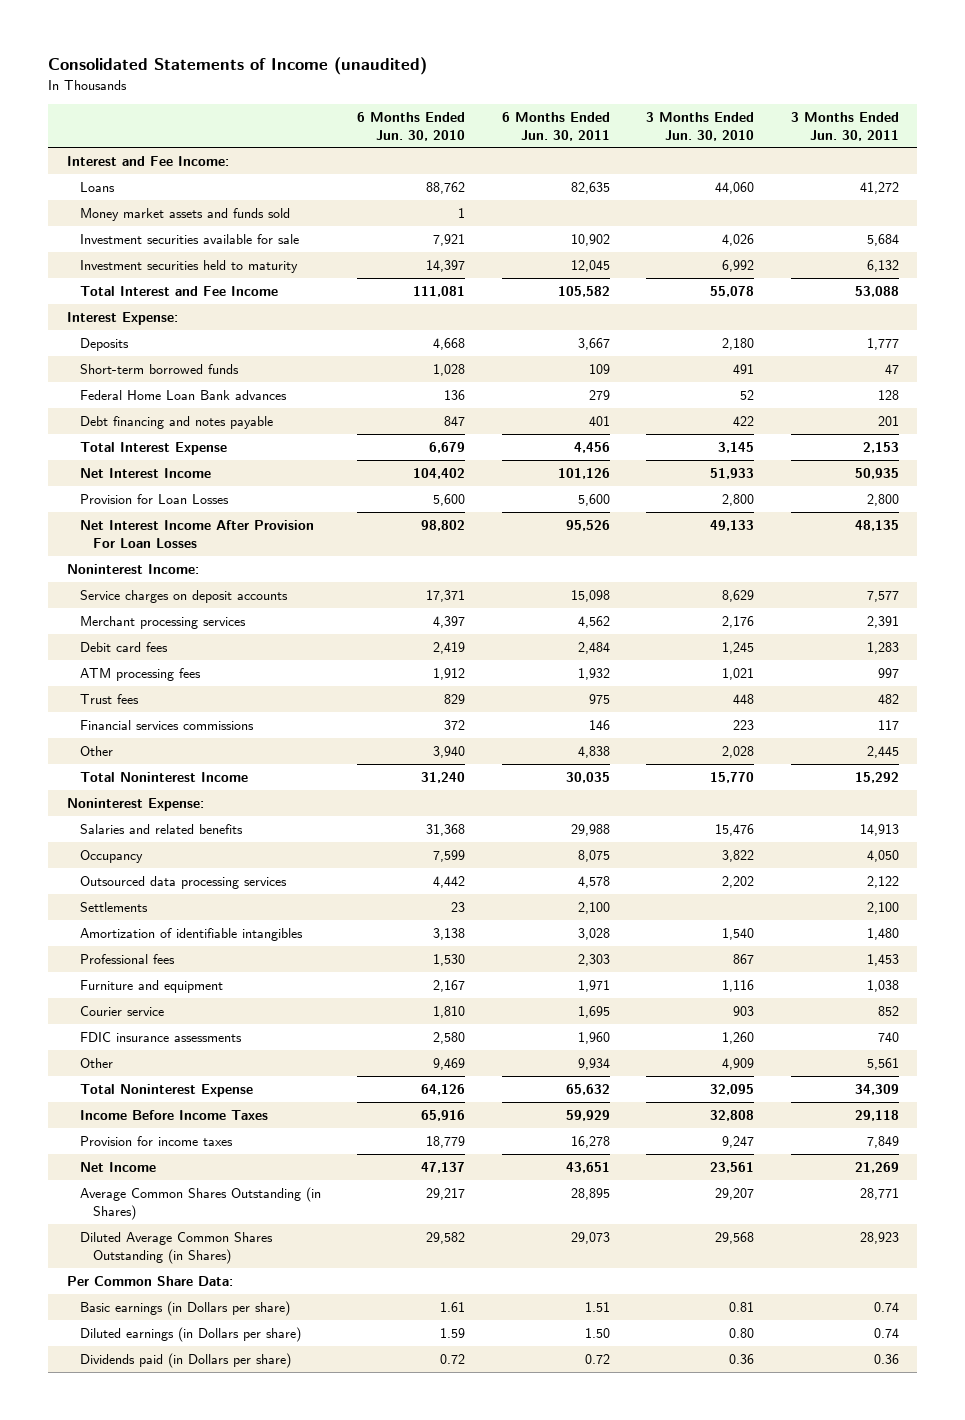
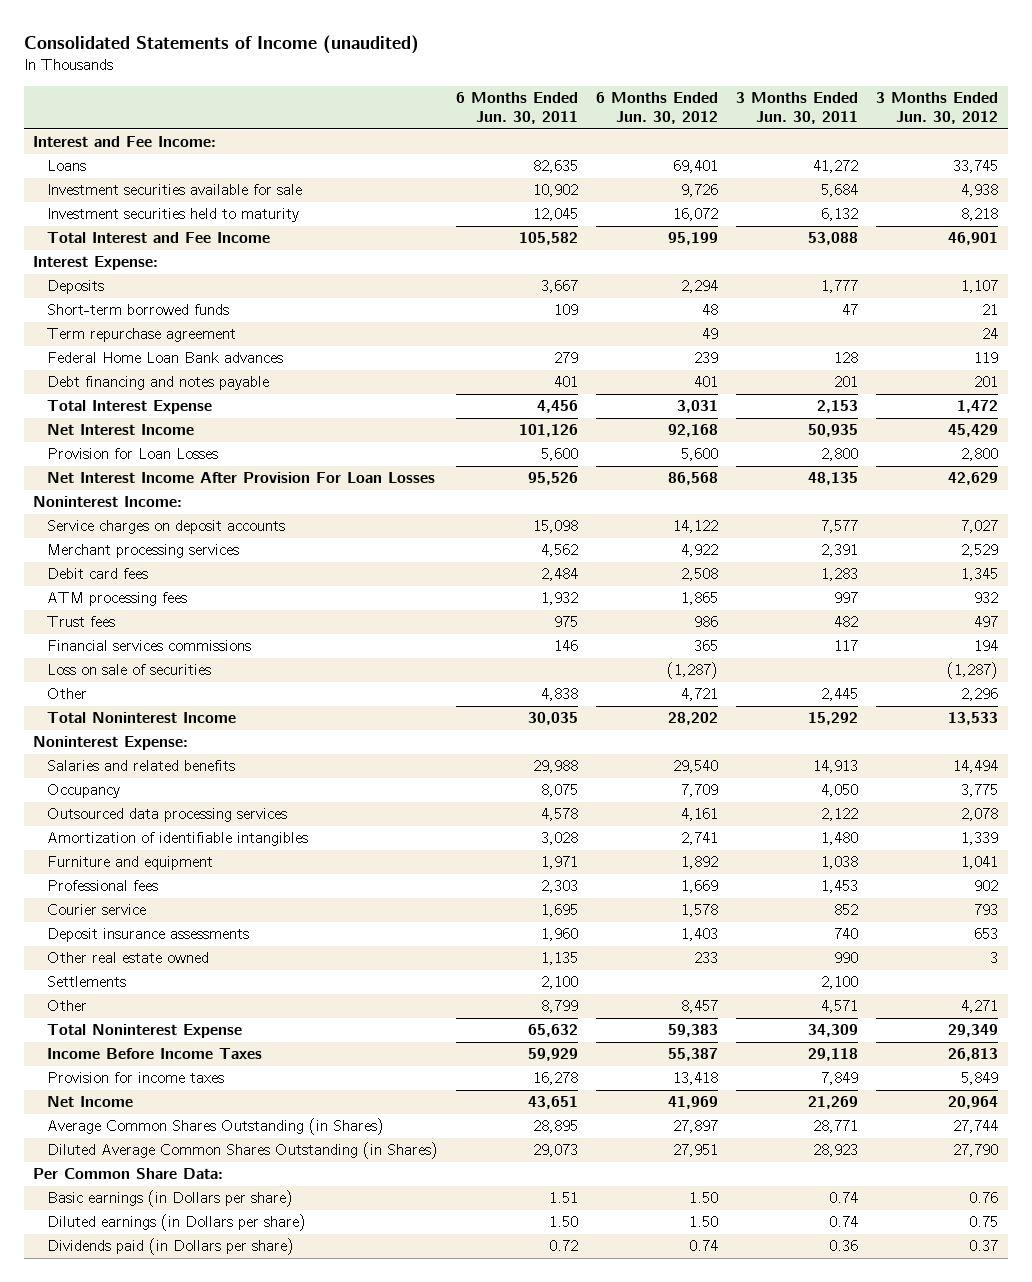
- | 6 Months Ended Jun. 30, 2010 | 6 Months Ended Jun. 30, 2011 | 3 Months Ended Jun. 30, 2010 | 3 Months Ended Jun. 30, 2011
+ | 6 Months Ended Jun. 30, 2011 | 6 Months Ended Jun. 30, 2012 | 3 Months Ended Jun. 30, 2011 | 3 Months Ended Jun. 30, 2012
- Money market assets and funds sold | 1 | | |
+ Term repurchase agreement | | 49 | | 24
+ Loss on sale of securities | | (1,287) | | (1,287)
moved down: Professional fees | 2,303 | 1,669 | 1,453 | 902
- FDIC insurance assessments | 2,580 | 1,960 | 1,260 | 740
- Other | 9,469 | 9,934 | 4,909 | 5,561
+ Deposit insurance assessments | 1,960 | 1,403 | 740 | 653
+ Other real estate owned | 1,135 | 233 | 990 | 3
moved down: Settlements | 2,100 | | 2,100 |
+ Other | 8,799 | 8,457 | 4,571 | 4,271

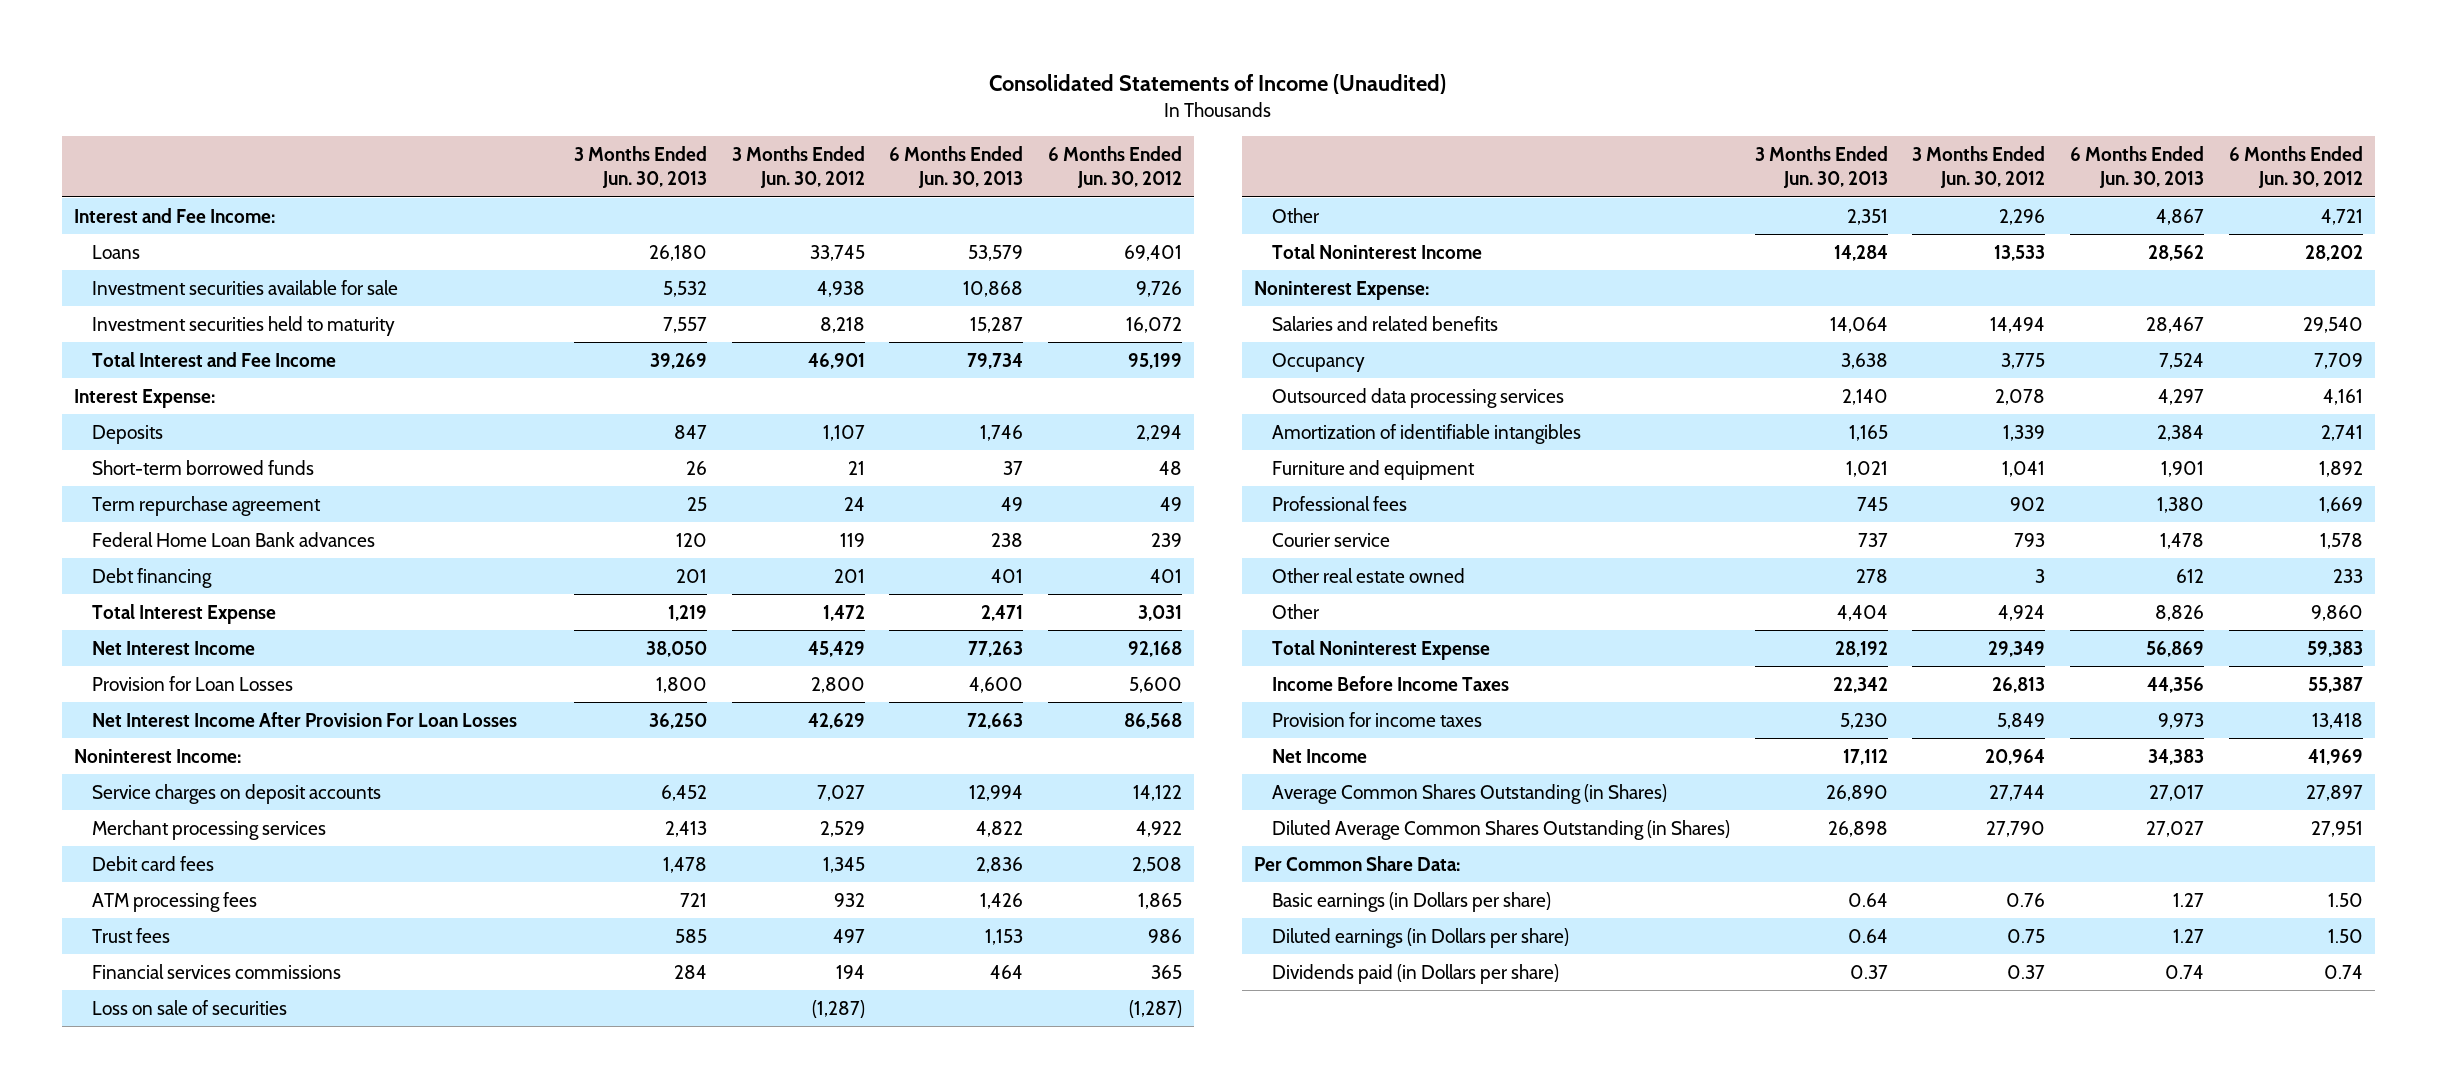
- Consolidated Statements of Income (unaudited)
+ Consolidated Statements of Income (Unaudited)
- | 6 Months Ended Jun. 30, 2011 | 6 Months Ended Jun. 30, 2012 | 3 Months Ended Jun. 30, 2011 | 3 Months Ended Jun. 30, 2012
+ | 3 Months Ended Jun. 30, 2013 | 3 Months Ended Jun. 30, 2012 | 6 Months Ended Jun. 30, 2013 | 6 Months Ended Jun. 30, 2012
- Debt financing and notes payable | 401 | 401 | 201 | 201
+ Debt financing | 201 | 201 | 401 | 401
- Deposit insurance assessments | 1,960 | 1,403 | 740 | 653
- Settlements | 2,100 | | 2,100 |
- Other | 8,799 | 8,457 | 4,571 | 4,271
+ Other | 4,404 | 4,924 | 8,826 | 9,860

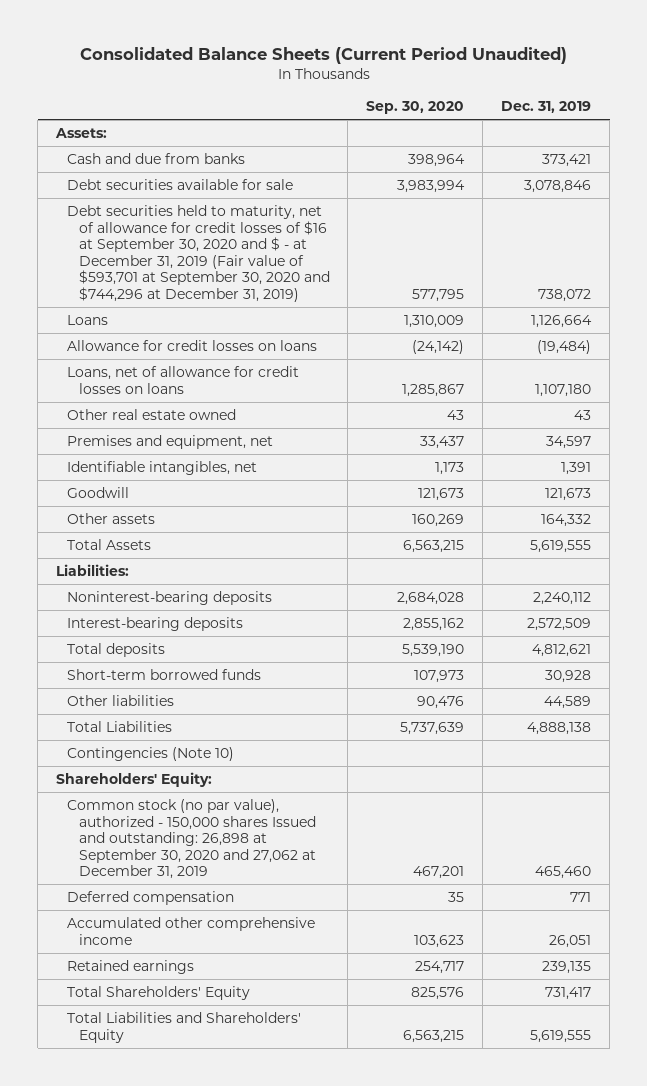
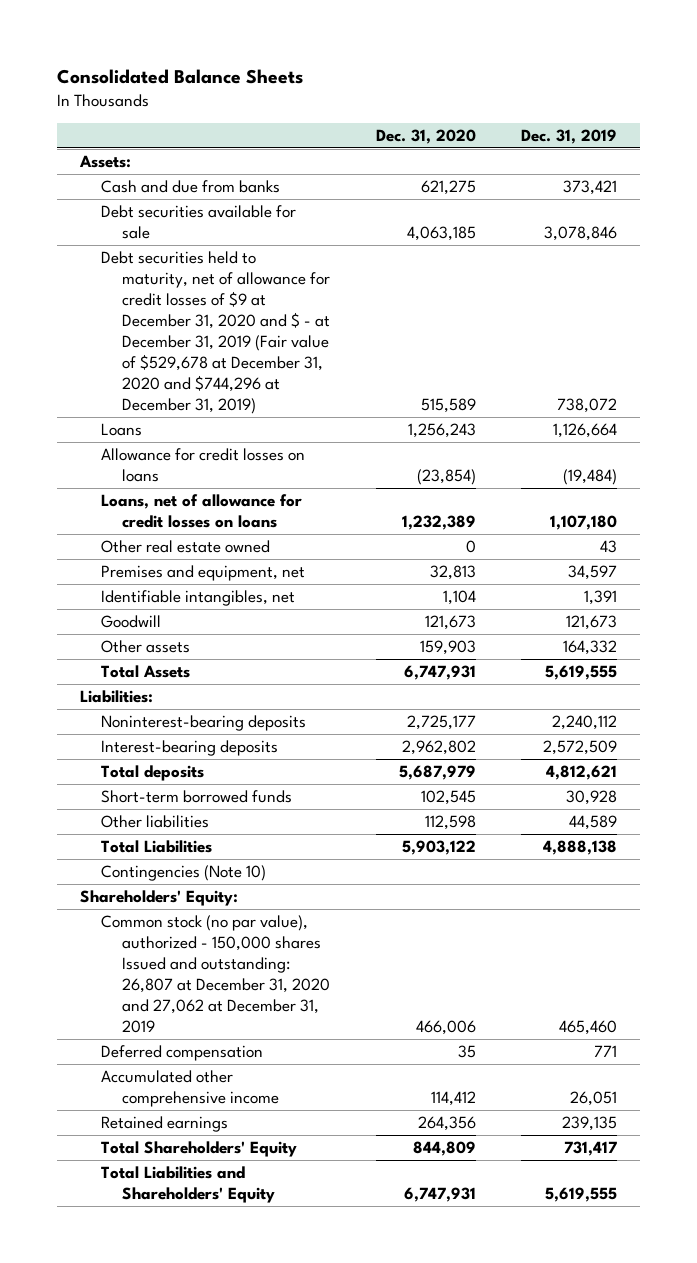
- Consolidated Balance Sheets (Current Period Unaudited)
+ Consolidated Balance Sheets
- | Sep. 30, 2020 | Dec. 31, 2019
+ | Dec. 31, 2020 | Dec. 31, 2019
- Debt securities held to maturity, net of allowance for credit losses of $16 at September 30, 2020 and $ - at December 31, 2019 (Fair value of $593,701 at September 30, 2020 and $744,296 at December 31, 2019) | 577,795 | 738,072
+ Debt securities held to maturity, net of allowance for credit losses of $9 at December 31, 2020 and $ - at December 31, 2019 (Fair value of $529,678 at December 31, 2020 and $744,296 at December 31, 2019) | 515,589 | 738,072
- Common stock (no par value), authorized - 150,000 shares Issued and outstanding: 26,898 at September 30, 2020 and 27,062 at December 31, 2019 | 467,201 | 465,460
+ Common stock (no par value), authorized - 150,000 shares Issued and outstanding: 26,807 at December 31, 2020 and 27,062 at December 31, 2019 | 466,006 | 465,460

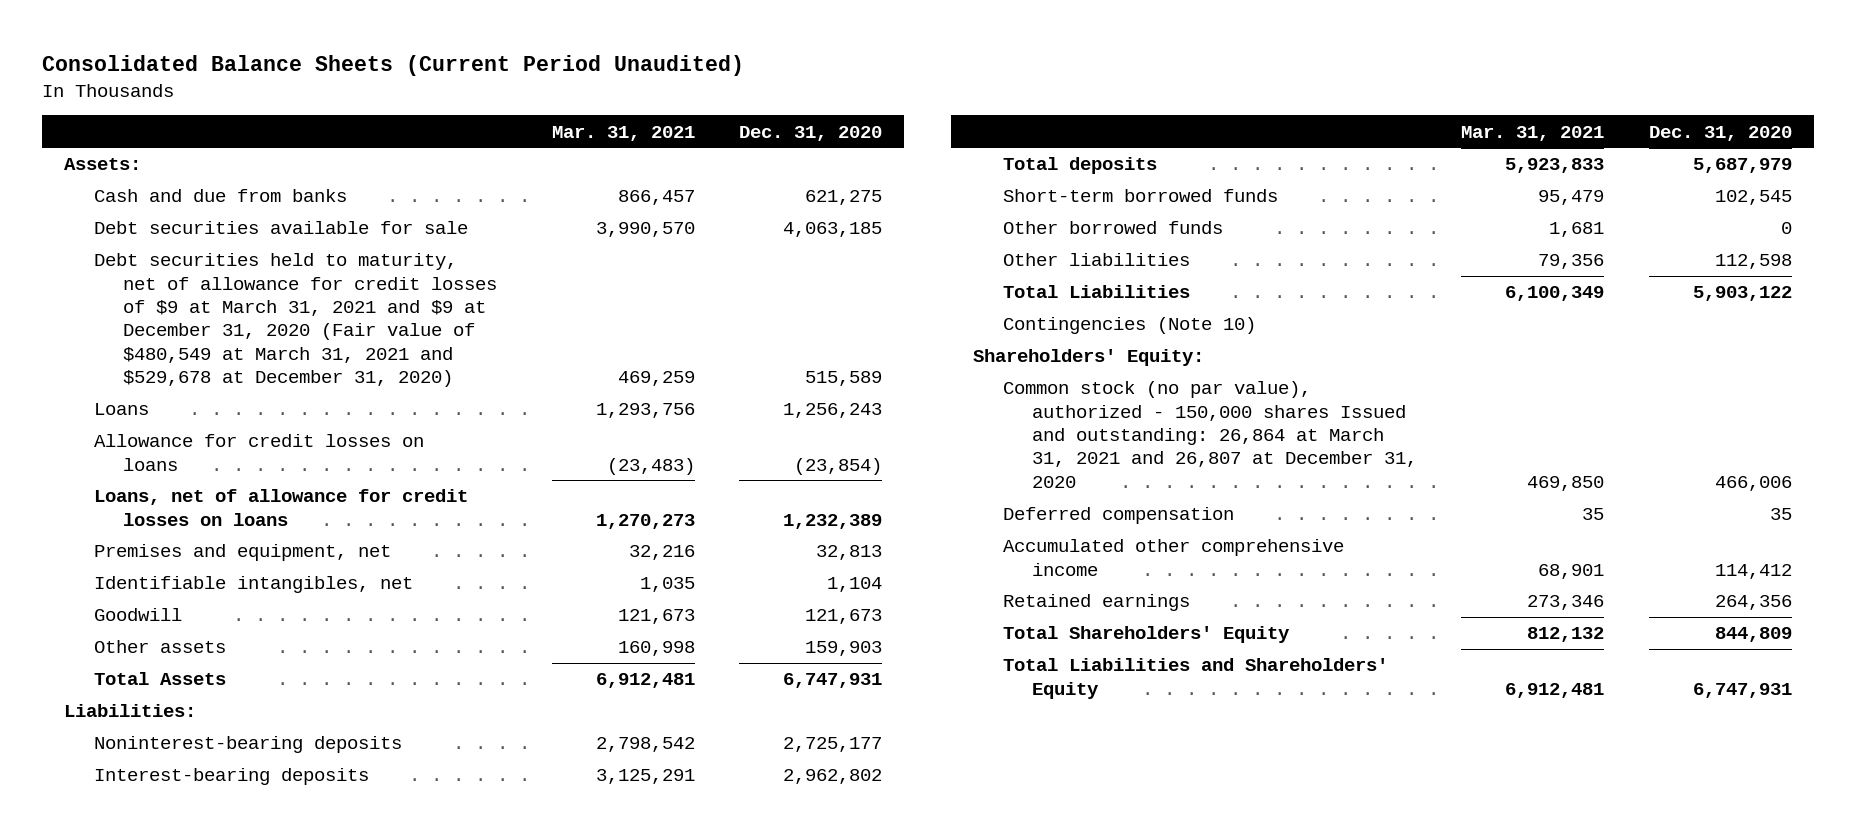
- Consolidated Balance Sheets
+ Consolidated Balance Sheets (Current Period Unaudited)
- | Dec. 31, 2020 | Dec. 31, 2019
+ | Mar. 31, 2021 | Dec. 31, 2020
- Debt securities held to maturity, net of allowance for credit losses of $9 at December 31, 2020 and $ - at December 31, 2019 (Fair value of $529,678 at December 31, 2020 and $744,296 at December 31, 2019) | 515,589 | 738,072
+ Debt securities held to maturity, net of allowance for credit losses of $9 at March 31, 2021 and $9 at December 31, 2020 (Fair value of $480,549 at March 31, 2021 and $529,678 at December 31, 2020) | 469,259 | 515,589
- Other real estate owned | 0 | 43
+ Other borrowed funds | 1,681 | 0
- Common stock (no par value), authorized - 150,000 shares Issued and outstanding: 26,807 at December 31, 2020 and 27,062 at December 31, 2019 | 466,006 | 465,460
+ Common stock (no par value), authorized - 150,000 shares Issued and outstanding: 26,864 at March 31, 2021 and 26,807 at December 31, 2020 | 469,850 | 466,006

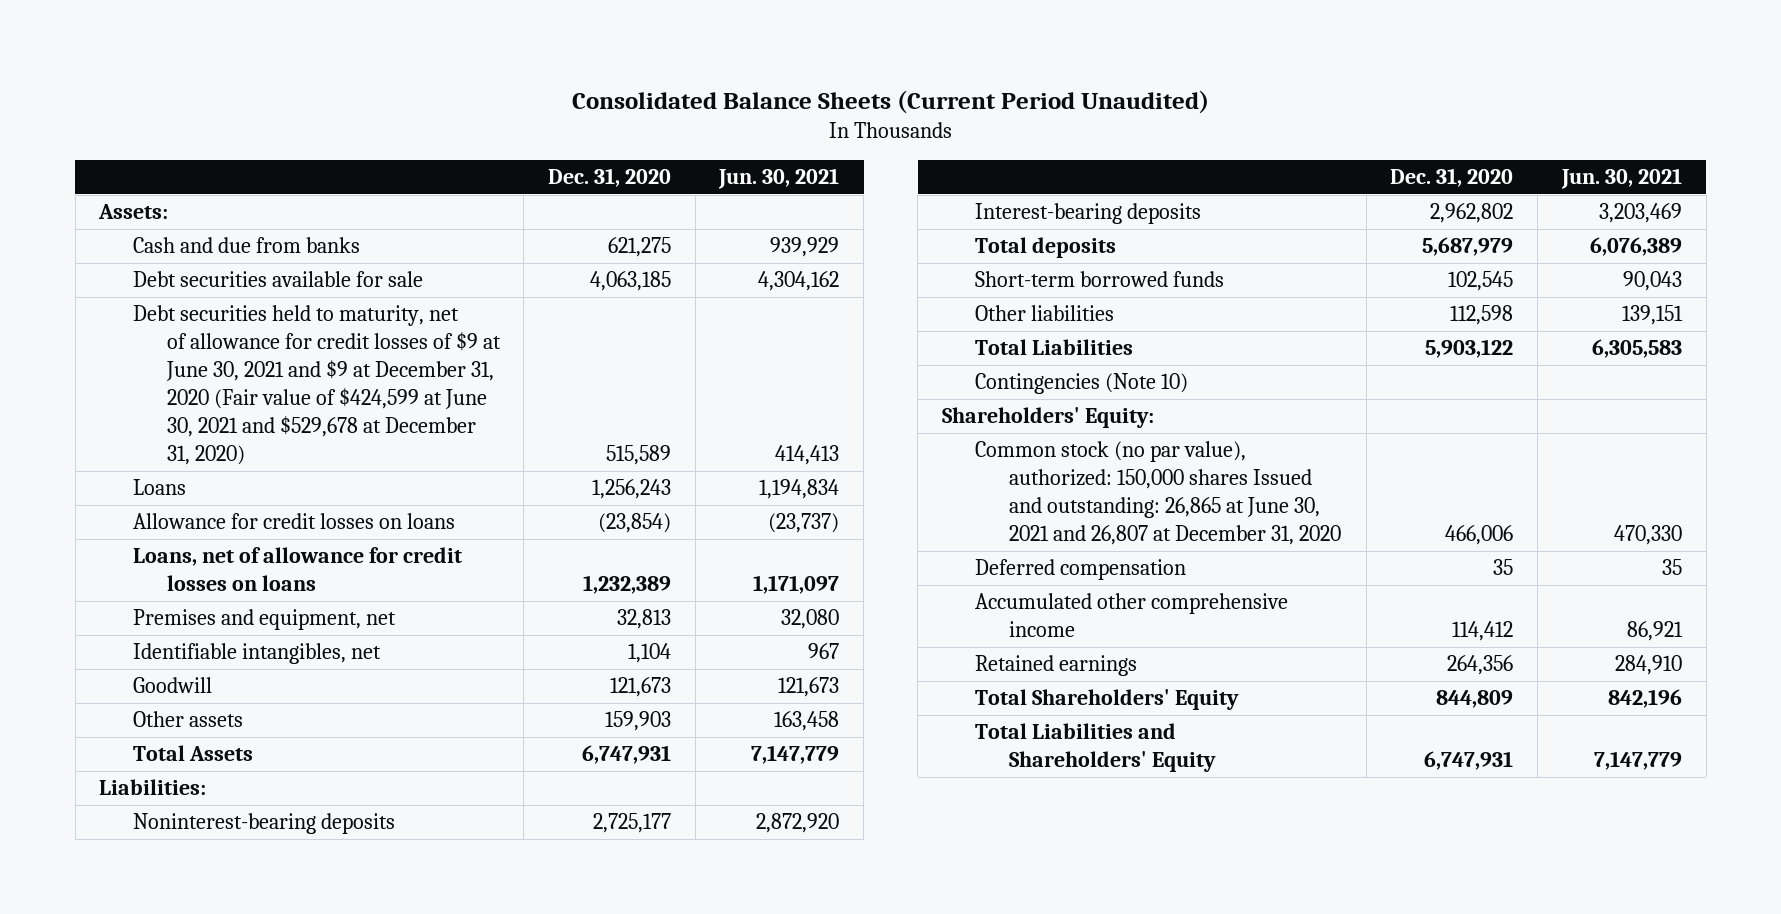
- | Mar. 31, 2021 | Dec. 31, 2020
+ | Dec. 31, 2020 | Jun. 30, 2021
- Debt securities held to maturity, net of allowance for credit losses of $9 at March 31, 2021 and $9 at December 31, 2020 (Fair value of $480,549 at March 31, 2021 and $529,678 at December 31, 2020) | 469,259 | 515,589
+ Debt securities held to maturity, net of allowance for credit losses of $9 at June 30, 2021 and $9 at December 31, 2020 (Fair value of $424,599 at June 30, 2021 and $529,678 at December 31, 2020) | 515,589 | 414,413
- Other borrowed funds | 1,681 | 0
- Common stock (no par value), authorized - 150,000 shares Issued and outstanding: 26,864 at March 31, 2021 and 26,807 at December 31, 2020 | 469,850 | 466,006
+ Common stock (no par value), authorized: 150,000 shares Issued and outstanding: 26,865 at June 30, 2021 and 26,807 at December 31, 2020 | 466,006 | 470,330

